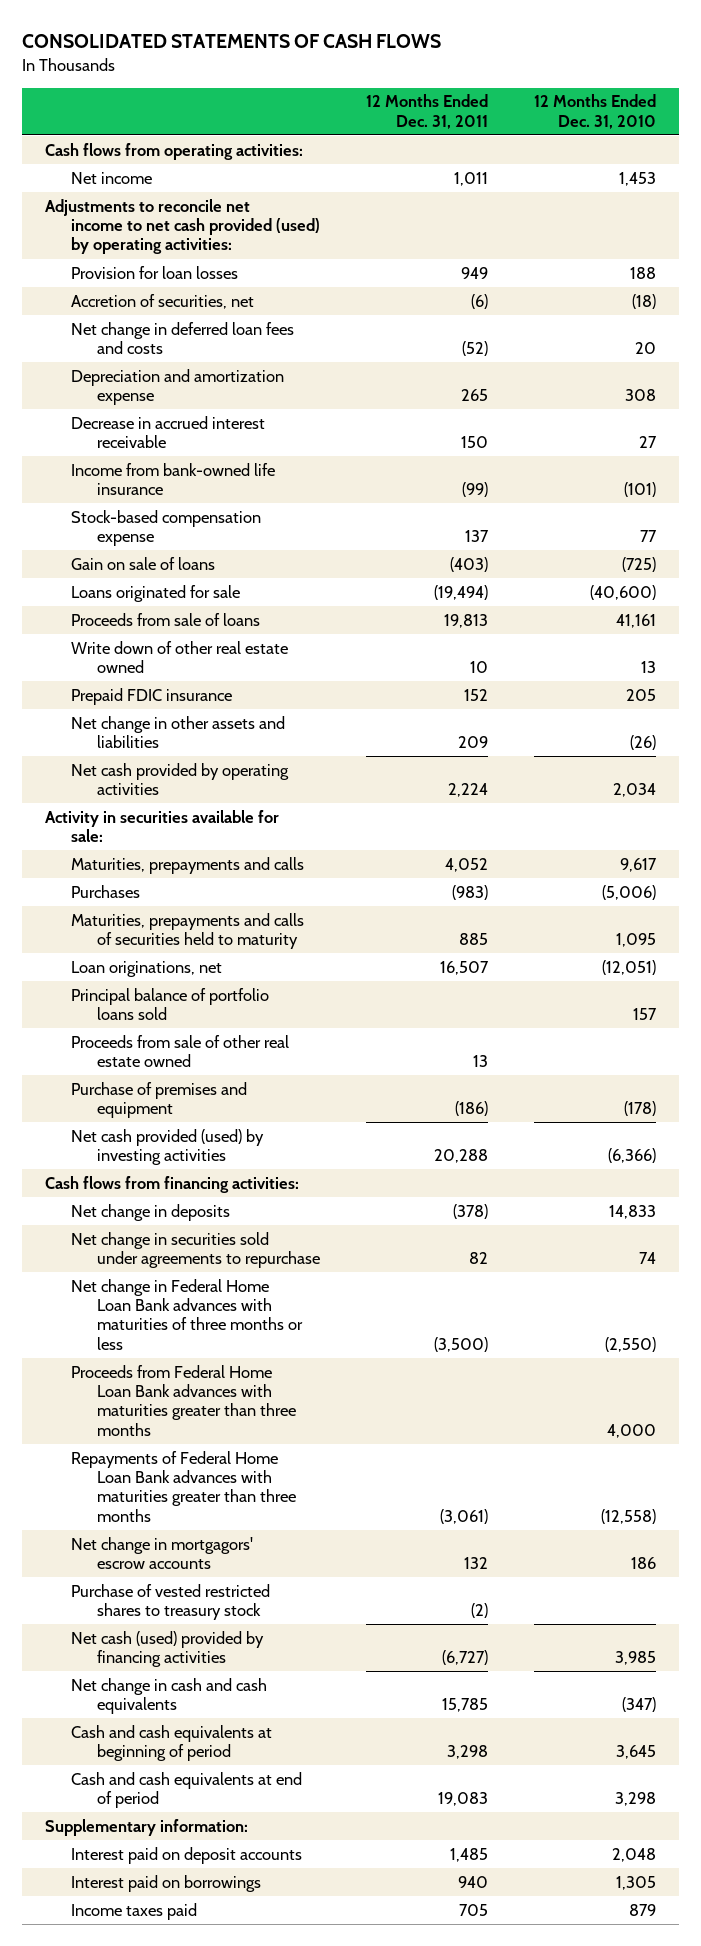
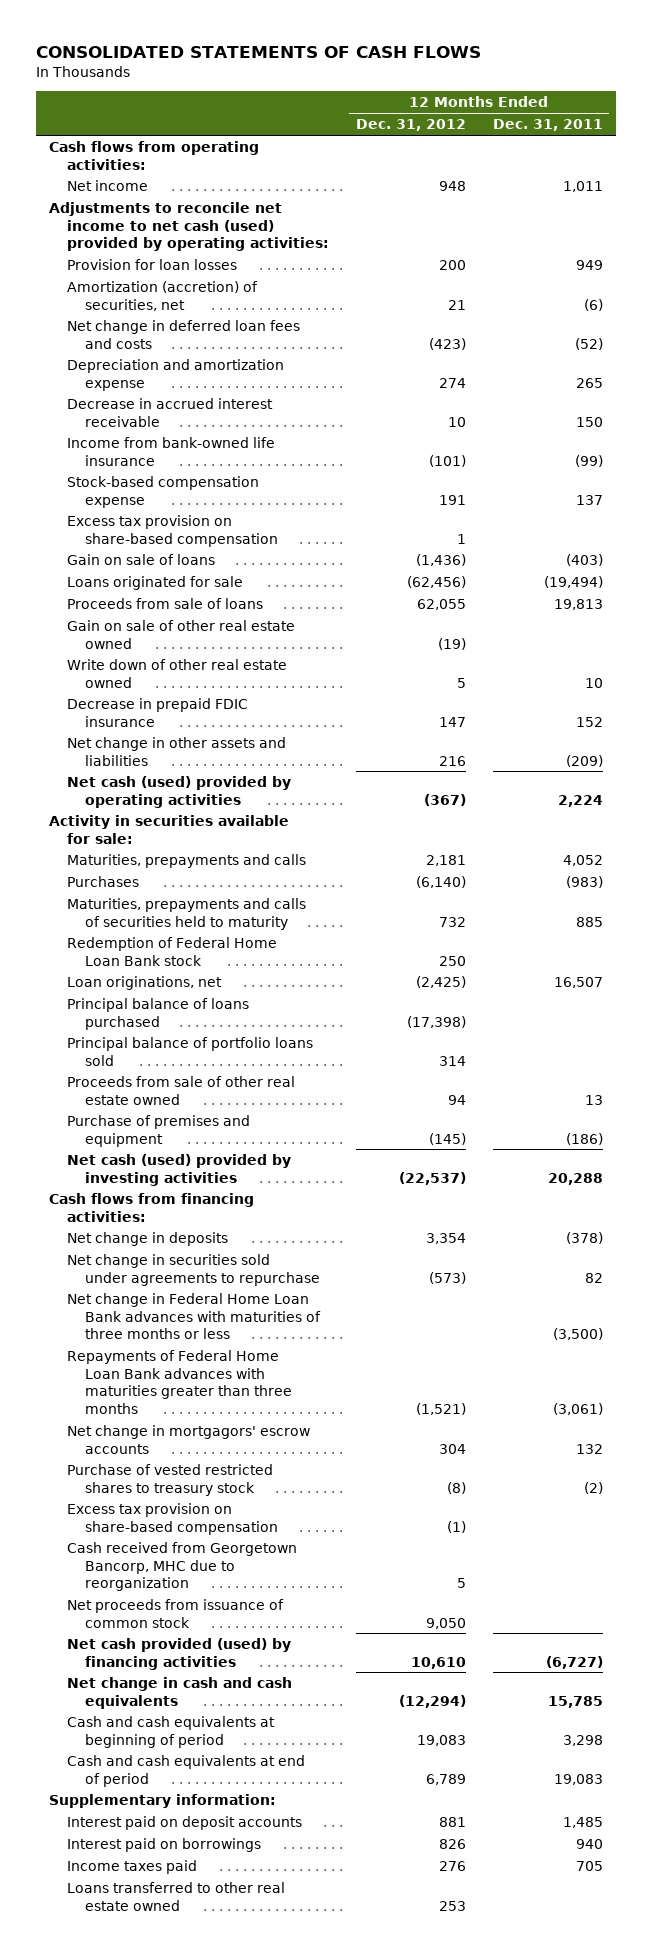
- | 12 Months Ended Dec. 31, 2011 | 12 Months Ended Dec. 31, 2010
+ | 12 Months Ended Dec. 31, 2012 | 12 Months Ended Dec. 31, 2011
- Adjustments to reconcile net income to net cash provided (used) by operating activities:
+ Adjustments to reconcile net income to net cash (used) provided by operating activities:
- Accretion of securities, net | (6) | (18)
+ Amortization (accretion) of securities, net | 21 | (6)
+ Excess tax provision on share-based compensation | 1 |
+ Gain on sale of other real estate owned | (19) |
- Prepaid FDIC insurance | 152 | 205
- Net change in other assets and liabilities | 209 | (26)
- Net cash provided by operating activities | 2,224 | 2,034
+ Decrease in prepaid FDIC insurance | 147 | 152
+ Net change in other assets and liabilities | 216 | (209)
+ Net cash (used) provided by operating activities | (367) | 2,224
+ Redemption of Federal Home Loan Bank stock | 250 |
+ Principal balance of loans purchased | (17,398) |
- Net cash provided (used) by investing activities | 20,288 | (6,366)
+ Net cash (used) provided by investing activities | (22,537) | 20,288
- Proceeds from Federal Home Loan Bank advances with maturities greater than three months | | 4,000
- Net cash (used) provided by financing activities | (6,727) | 3,985
+ Excess tax provision on share-based compensation | (1) |
+ Cash received from Georgetown Bancorp, MHC due to reorganization | 5 |
+ Net proceeds from issuance of common stock | 9,050 |
+ Net cash provided (used) by financing activities | 10,610 | (6,727)
+ Loans transferred to other real estate owned | 253 |

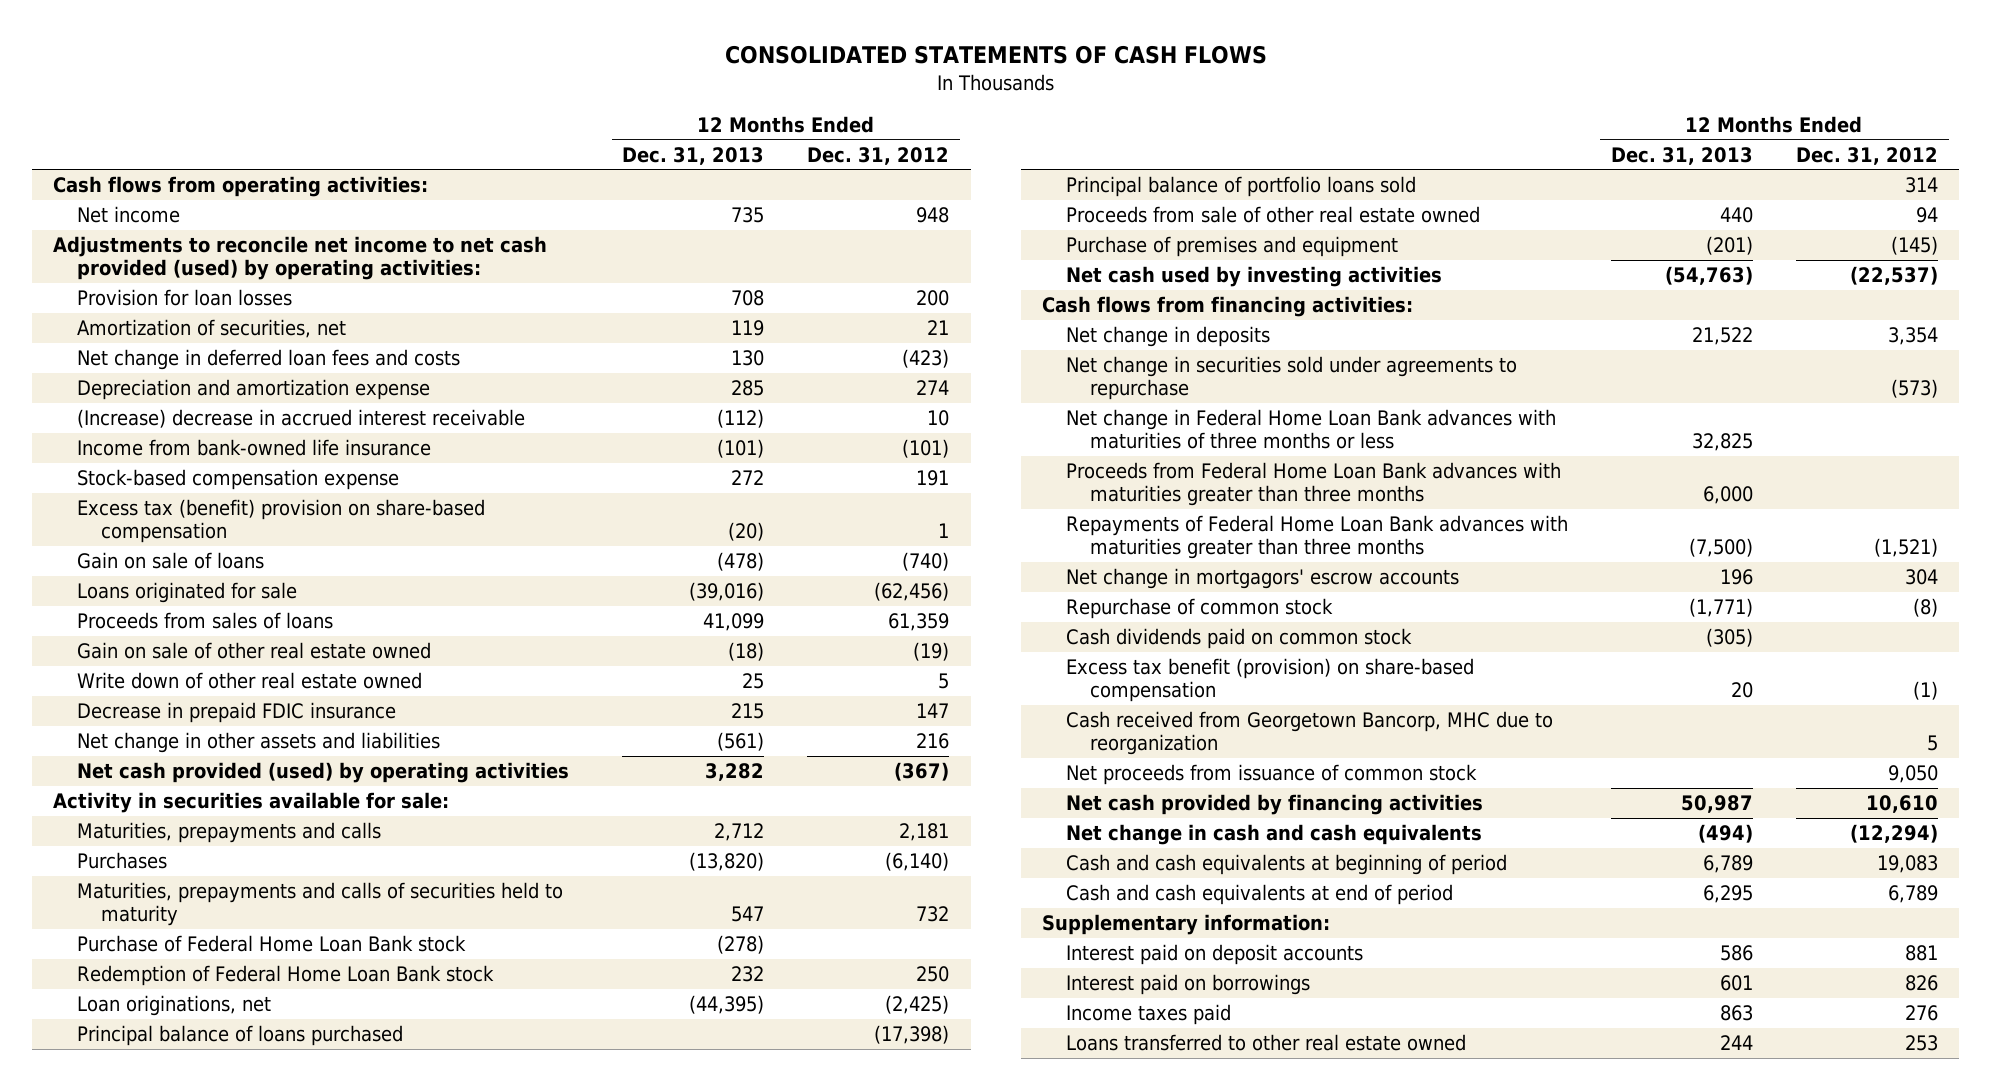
- | 12 Months Ended Dec. 31, 2012 | 12 Months Ended Dec. 31, 2011
+ | 12 Months Ended Dec. 31, 2013 | 12 Months Ended Dec. 31, 2012
- Adjustments to reconcile net income to net cash (used) provided by operating activities:
+ Adjustments to reconcile net income to net cash provided (used) by operating activities:
- Amortization (accretion) of securities, net | 21 | (6)
+ Amortization of securities, net | 119 | 21
- Decrease in accrued interest receivable | 10 | 150
+ (Increase) decrease in accrued interest receivable | (112) | 10
- Excess tax provision on share-based compensation | 1 |
- Gain on sale of loans | (1,436) | (403)
+ Excess tax (benefit) provision on share-based compensation | (20) | 1
+ Gain on sale of loans | (478) | (740)
- Proceeds from sale of loans | 62,055 | 19,813
+ Proceeds from sales of loans | 41,099 | 61,359
- Net cash (used) provided by operating activities | (367) | 2,224
+ Net cash provided (used) by operating activities | 3,282 | (367)
+ Purchase of Federal Home Loan Bank stock | (278) |
- Net cash (used) provided by investing activities | (22,537) | 20,288
+ Net cash used by investing activities | (54,763) | (22,537)
+ Proceeds from Federal Home Loan Bank advances with maturities greater than three months | 6,000 |
- Purchase of vested restricted shares to treasury stock | (8) | (2)
- Excess tax provision on share-based compensation | (1) |
+ Repurchase of common stock | (1,771) | (8)
+ Cash dividends paid on common stock | (305) |
+ Excess tax benefit (provision) on share-based compensation | 20 | (1)
- Net cash provided (used) by financing activities | 10,610 | (6,727)
+ Net cash provided by financing activities | 50,987 | 10,610

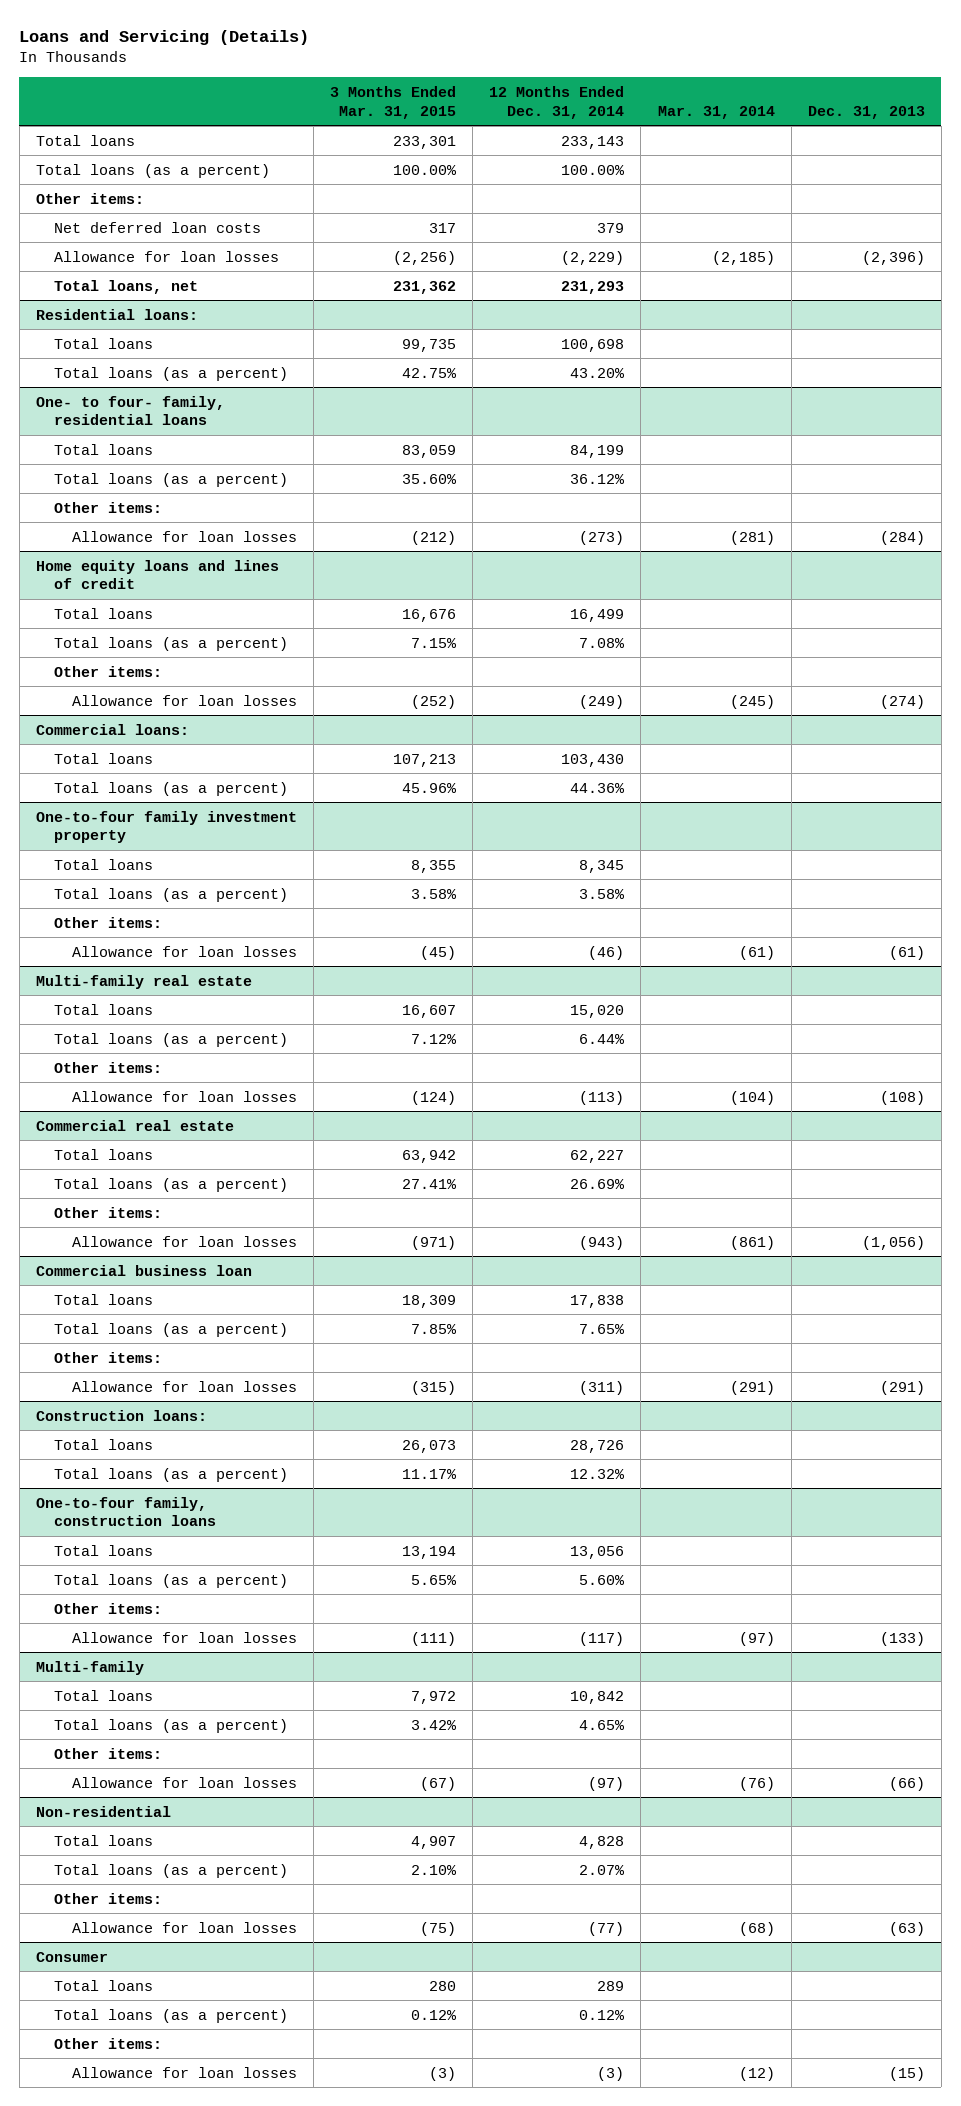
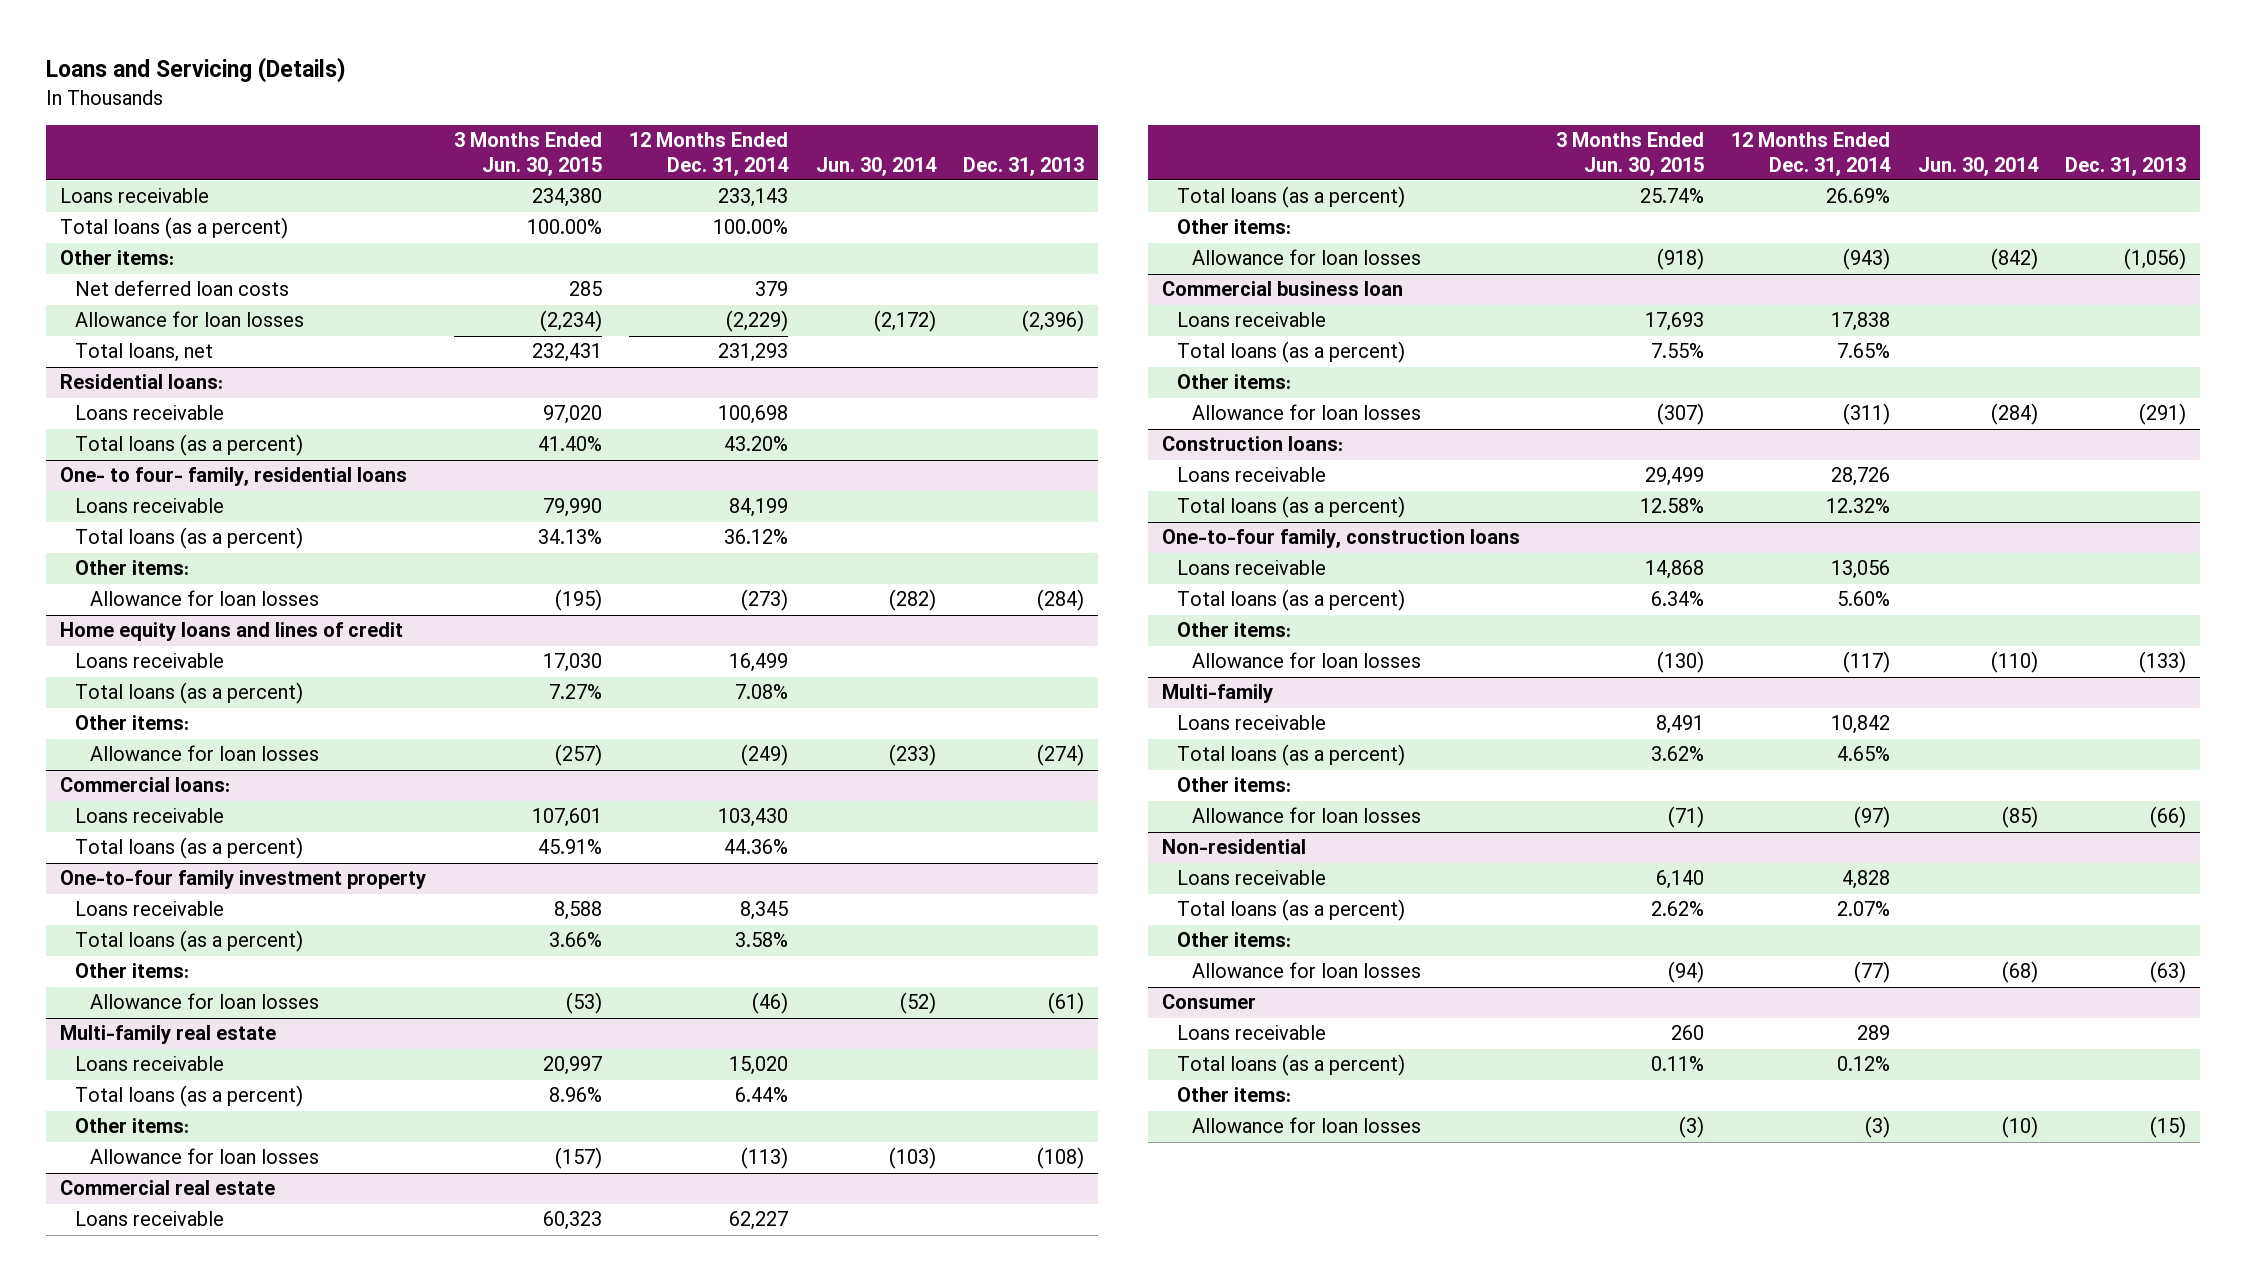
- | 3 Months Ended Mar. 31, 2015 | 12 Months Ended Dec. 31, 2014 | Mar. 31, 2014 | Dec. 31, 2013
+ | 3 Months Ended Jun. 30, 2015 | 12 Months Ended Dec. 31, 2014 | Jun. 30, 2014 | Dec. 31, 2013
- Total loans | 233,301 | 233,143 | |
+ Loans receivable | 234,380 | 233,143 | |
@ Residential loans:
- Total loans | 99,735 | 100,698 | |
+ Loans receivable | 97,020 | 100,698 | |
@ One- to four- family, residential loans
- Total loans | 83,059 | 84,199 | |
+ Loans receivable | 79,990 | 84,199 | |
@ Home equity loans and lines of credit
- Total loans | 16,676 | 16,499 | |
+ Loans receivable | 17,030 | 16,499 | |
@ Commercial loans:
- Total loans | 107,213 | 103,430 | |
+ Loans receivable | 107,601 | 103,430 | |
@ One-to-four family investment property
- Total loans | 8,355 | 8,345 | |
+ Loans receivable | 8,588 | 8,345 | |
@ Multi-family real estate
- Total loans | 16,607 | 15,020 | |
+ Loans receivable | 20,997 | 15,020 | |
@ Commercial real estate
- Total loans | 63,942 | 62,227 | |
+ Loans receivable | 60,323 | 62,227 | |
@ Commercial business loan
- Total loans | 18,309 | 17,838 | |
+ Loans receivable | 17,693 | 17,838 | |
@ Construction loans:
- Total loans | 26,073 | 28,726 | |
+ Loans receivable | 29,499 | 28,726 | |
@ One-to-four family, construction loans
- Total loans | 13,194 | 13,056 | |
+ Loans receivable | 14,868 | 13,056 | |
@ Multi-family
- Total loans | 7,972 | 10,842 | |
+ Loans receivable | 8,491 | 10,842 | |
@ Non-residential
- Total loans | 4,907 | 4,828 | |
+ Loans receivable | 6,140 | 4,828 | |
@ Consumer
- Total loans | 280 | 289 | |
+ Loans receivable | 260 | 289 | |

